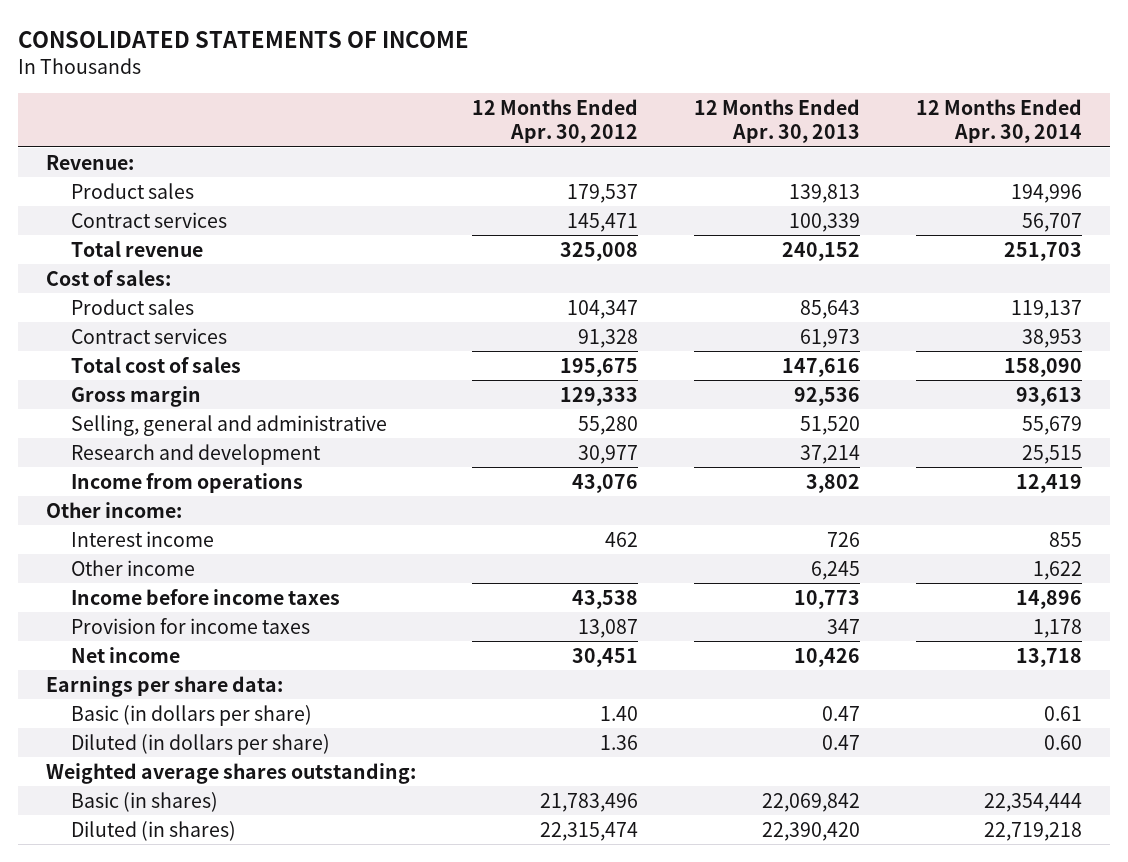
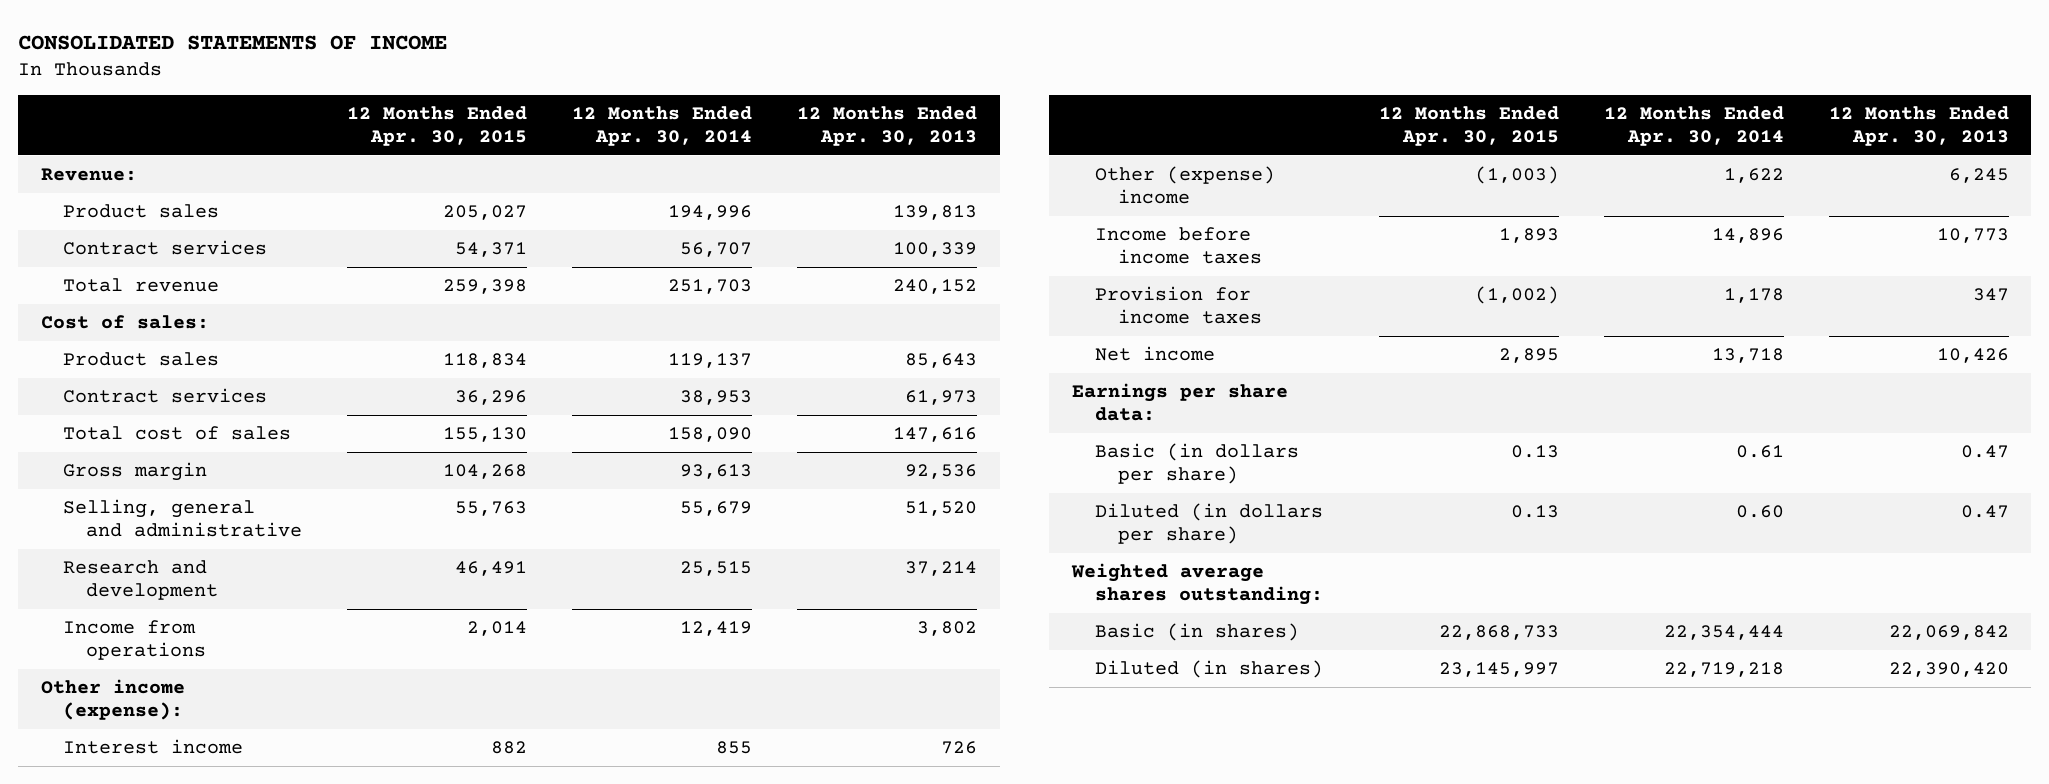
- | 12 Months Ended Apr. 30, 2012 | 12 Months Ended Apr. 30, 2013 | 12 Months Ended Apr. 30, 2014
+ | 12 Months Ended Apr. 30, 2015 | 12 Months Ended Apr. 30, 2014 | 12 Months Ended Apr. 30, 2013
- Other income:
+ Other income (expense):
- Other income | | 6,245 | 1,622
+ Other (expense) income | (1,003) | 1,622 | 6,245

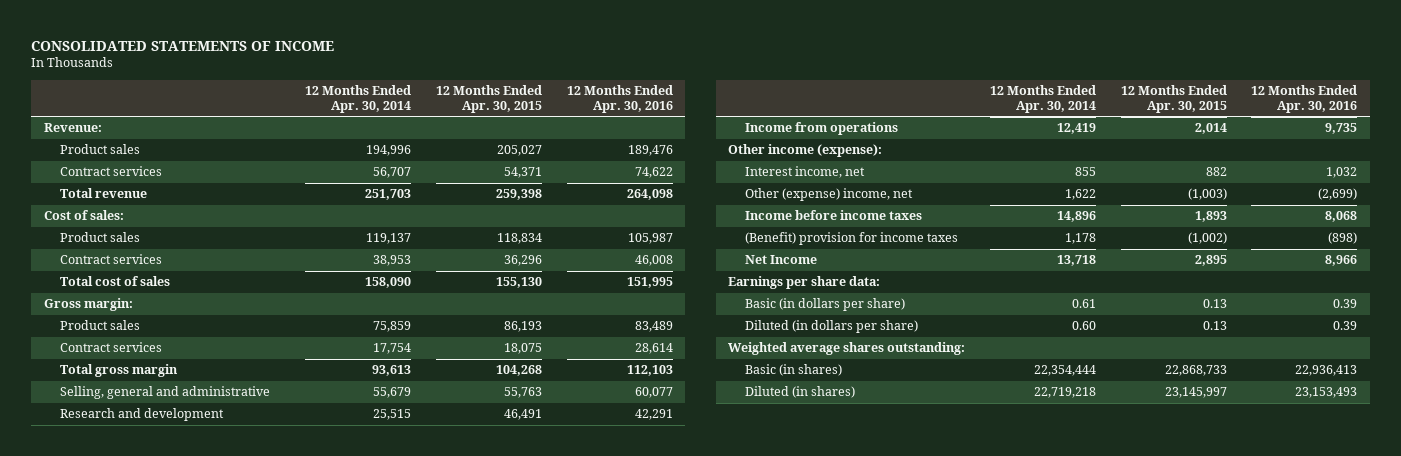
- | 12 Months Ended Apr. 30, 2015 | 12 Months Ended Apr. 30, 2014 | 12 Months Ended Apr. 30, 2013
+ | 12 Months Ended Apr. 30, 2014 | 12 Months Ended Apr. 30, 2015 | 12 Months Ended Apr. 30, 2016
- Gross margin | 104,268 | 93,613 | 92,536
+ Gross margin:
+ Product sales | 75,859 | 86,193 | 83,489
+ Contract services | 17,754 | 18,075 | 28,614
+ Total gross margin | 93,613 | 104,268 | 112,103
- Interest income | 882 | 855 | 726
- Other (expense) income | (1,003) | 1,622 | 6,245
+ Interest income, net | 855 | 882 | 1,032
+ Other (expense) income, net | 1,622 | (1,003) | (2,699)
- Provision for income taxes | (1,002) | 1,178 | 347
- Net income | 2,895 | 13,718 | 10,426
+ (Benefit) provision for income taxes | 1,178 | (1,002) | (898)
+ Net Income | 13,718 | 2,895 | 8,966

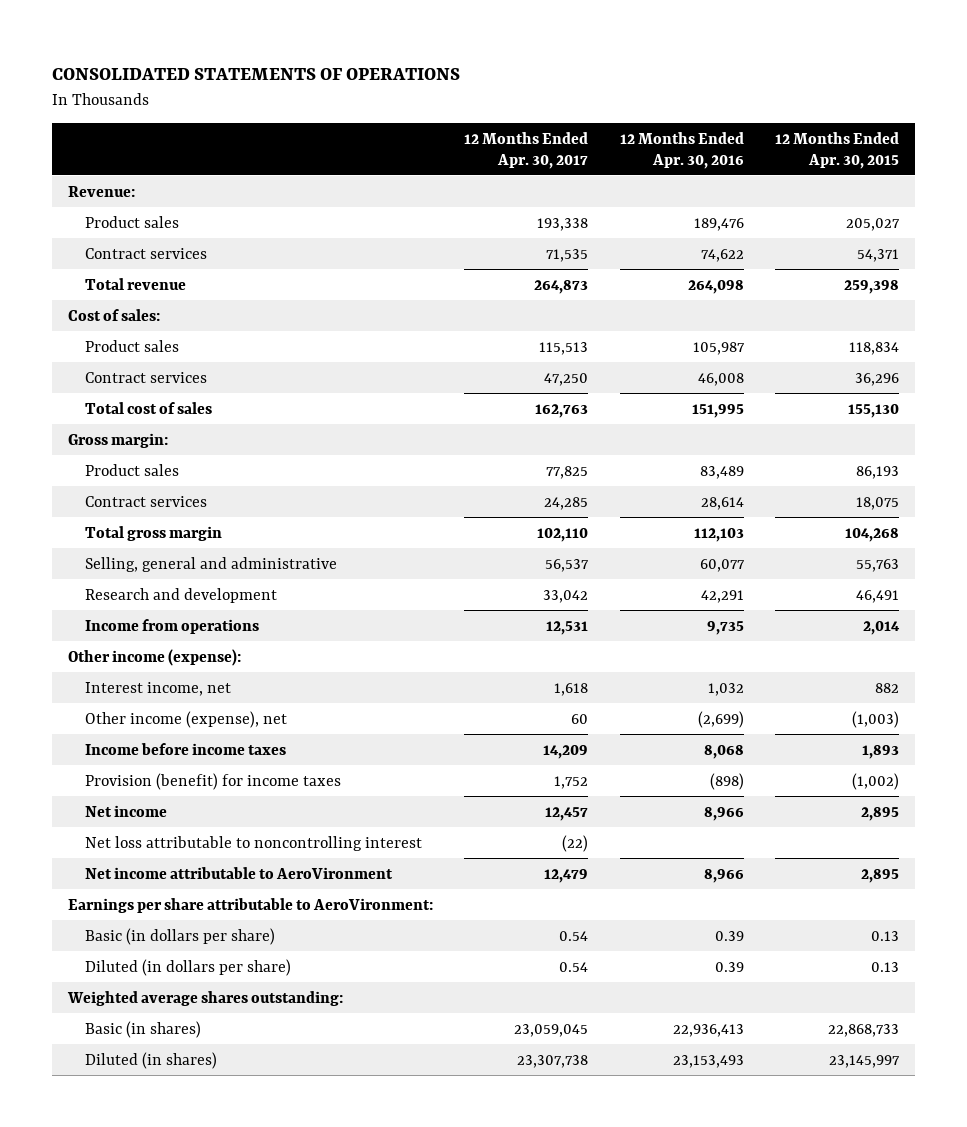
- CONSOLIDATED STATEMENTS OF INCOME
+ CONSOLIDATED STATEMENTS OF OPERATIONS
- | 12 Months Ended Apr. 30, 2014 | 12 Months Ended Apr. 30, 2015 | 12 Months Ended Apr. 30, 2016
+ | 12 Months Ended Apr. 30, 2017 | 12 Months Ended Apr. 30, 2016 | 12 Months Ended Apr. 30, 2015
- Other (expense) income, net | 1,622 | (1,003) | (2,699)
+ Other income (expense), net | 60 | (2,699) | (1,003)
- (Benefit) provision for income taxes | 1,178 | (1,002) | (898)
- Net Income | 13,718 | 2,895 | 8,966
- Earnings per share data:
+ Provision (benefit) for income taxes | 1,752 | (898) | (1,002)
+ Net income | 12,457 | 8,966 | 2,895
+ Net loss attributable to noncontrolling interest | (22) | |
+ Net income attributable to AeroVironment | 12,479 | 8,966 | 2,895
+ Earnings per share attributable to AeroVironment:

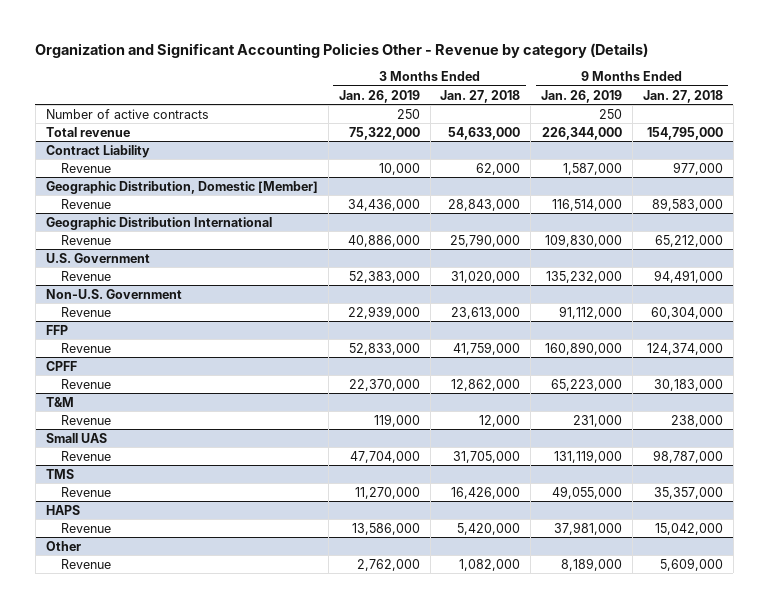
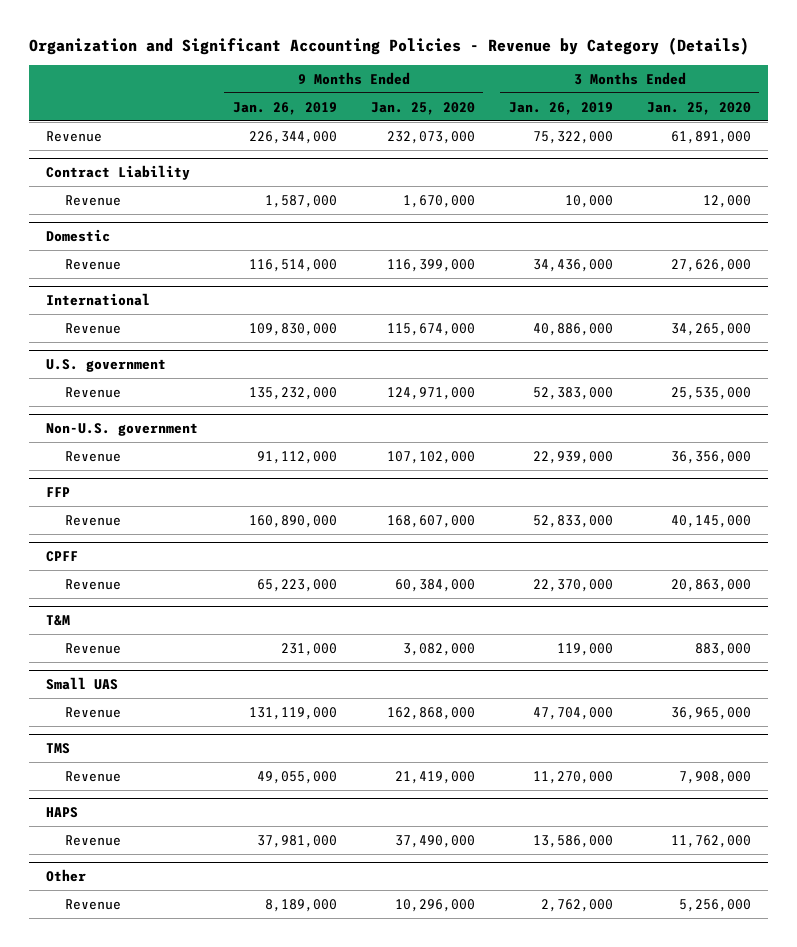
- Organization and Significant Accounting Policies Other - Revenue by category (Details)
+ Organization and Significant Accounting Policies - Revenue by Category (Details)
- | 3 Months Ended Jan. 26, 2019 | 3 Months Ended Jan. 27, 2018 | 9 Months Ended Jan. 26, 2019 | 9 Months Ended Jan. 27, 2018
+ | 9 Months Ended Jan. 26, 2019 | 9 Months Ended Jan. 25, 2020 | 3 Months Ended Jan. 26, 2019 | 3 Months Ended Jan. 25, 2020
- Number of active contracts | 250 | | 250 |
- Total revenue | 75,322,000 | 54,633,000 | 226,344,000 | 154,795,000
+ Revenue | 226,344,000 | 232,073,000 | 75,322,000 | 61,891,000
- Geographic Distribution, Domestic [Member]
+ Domestic
- Geographic Distribution International
+ International
- U.S. Government
+ U.S. government
- Non-U.S. Government
+ Non-U.S. government

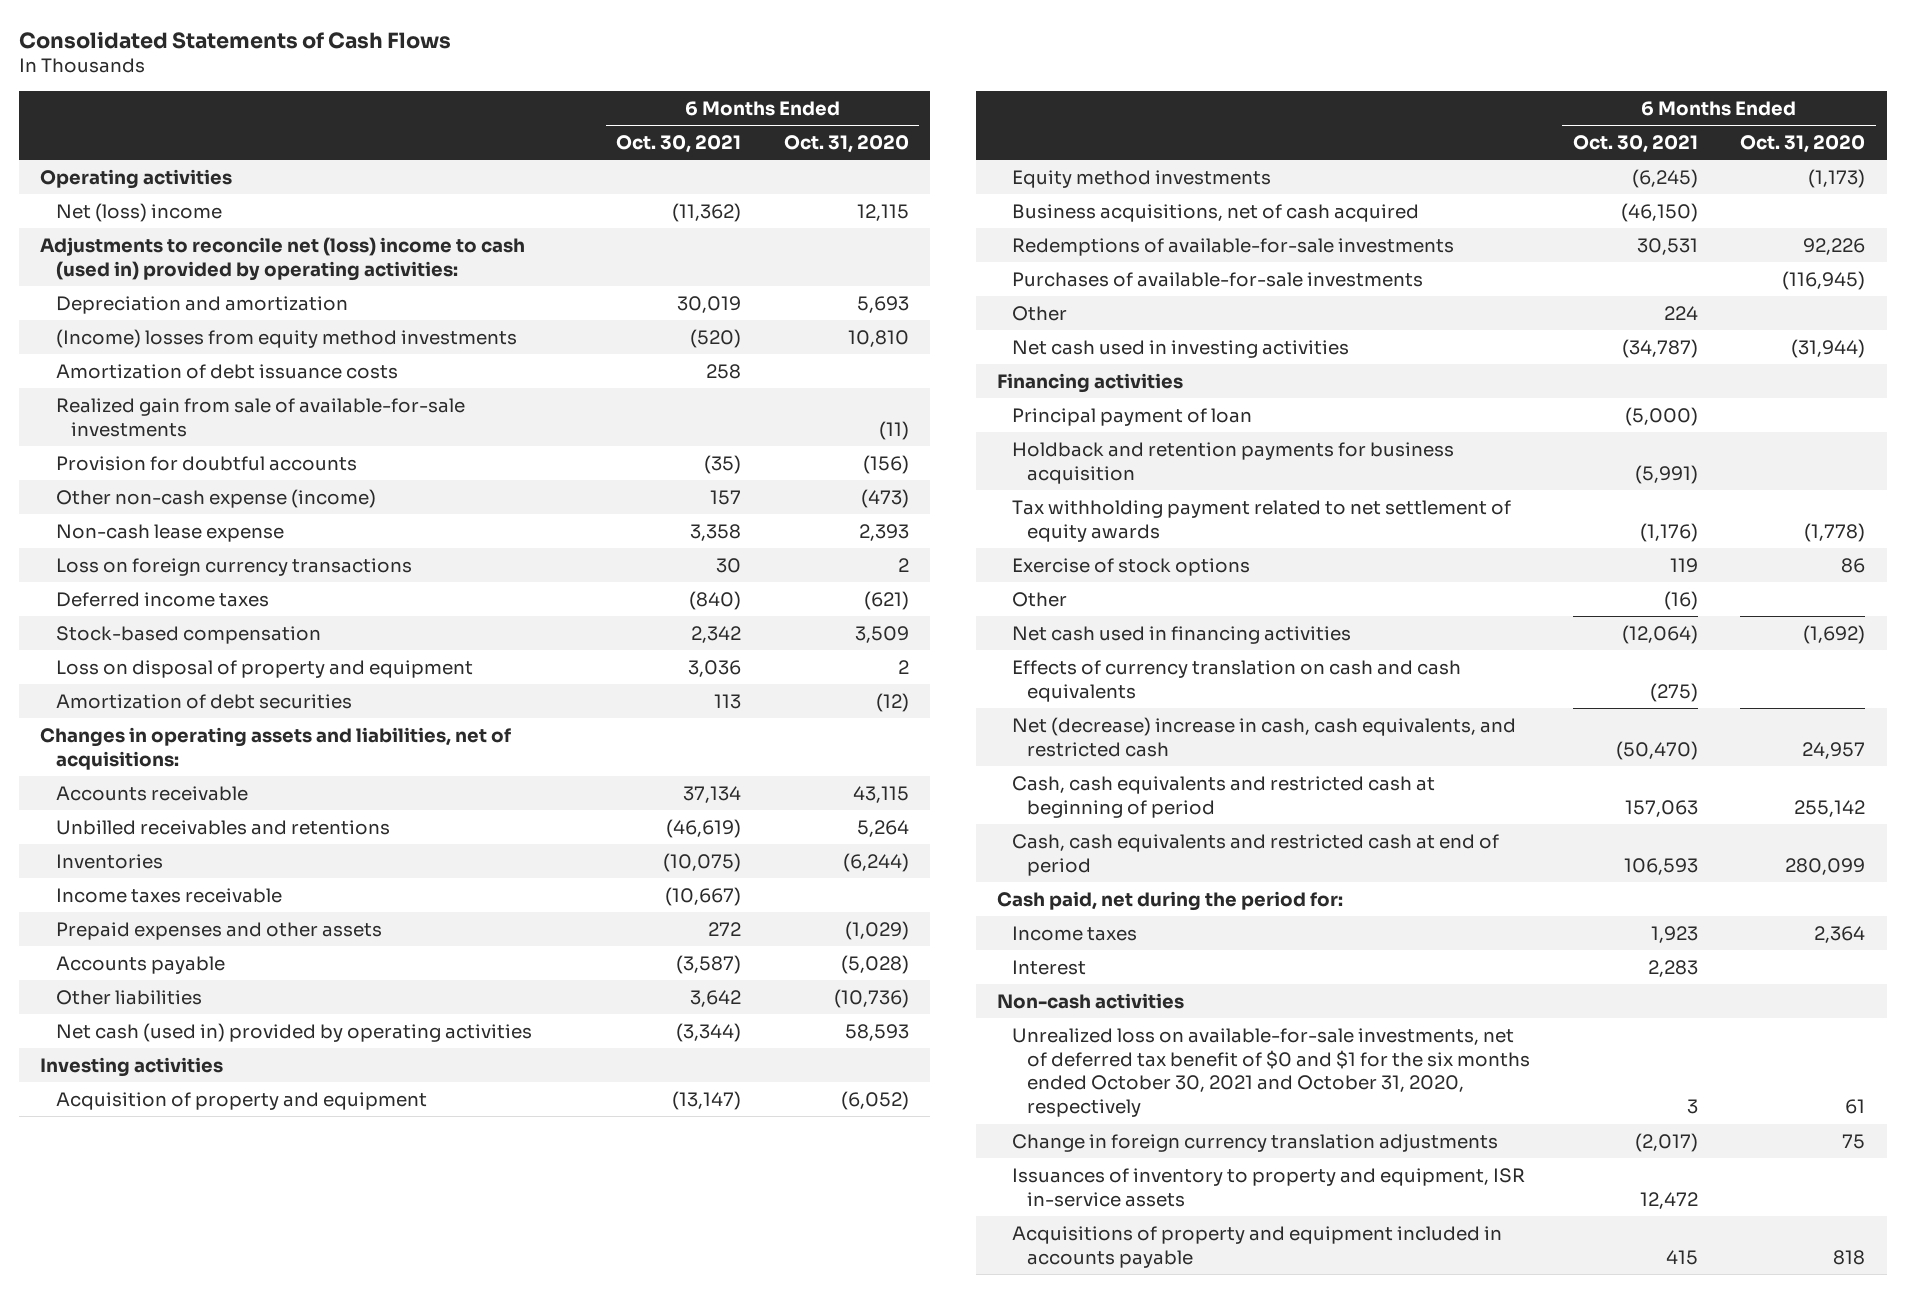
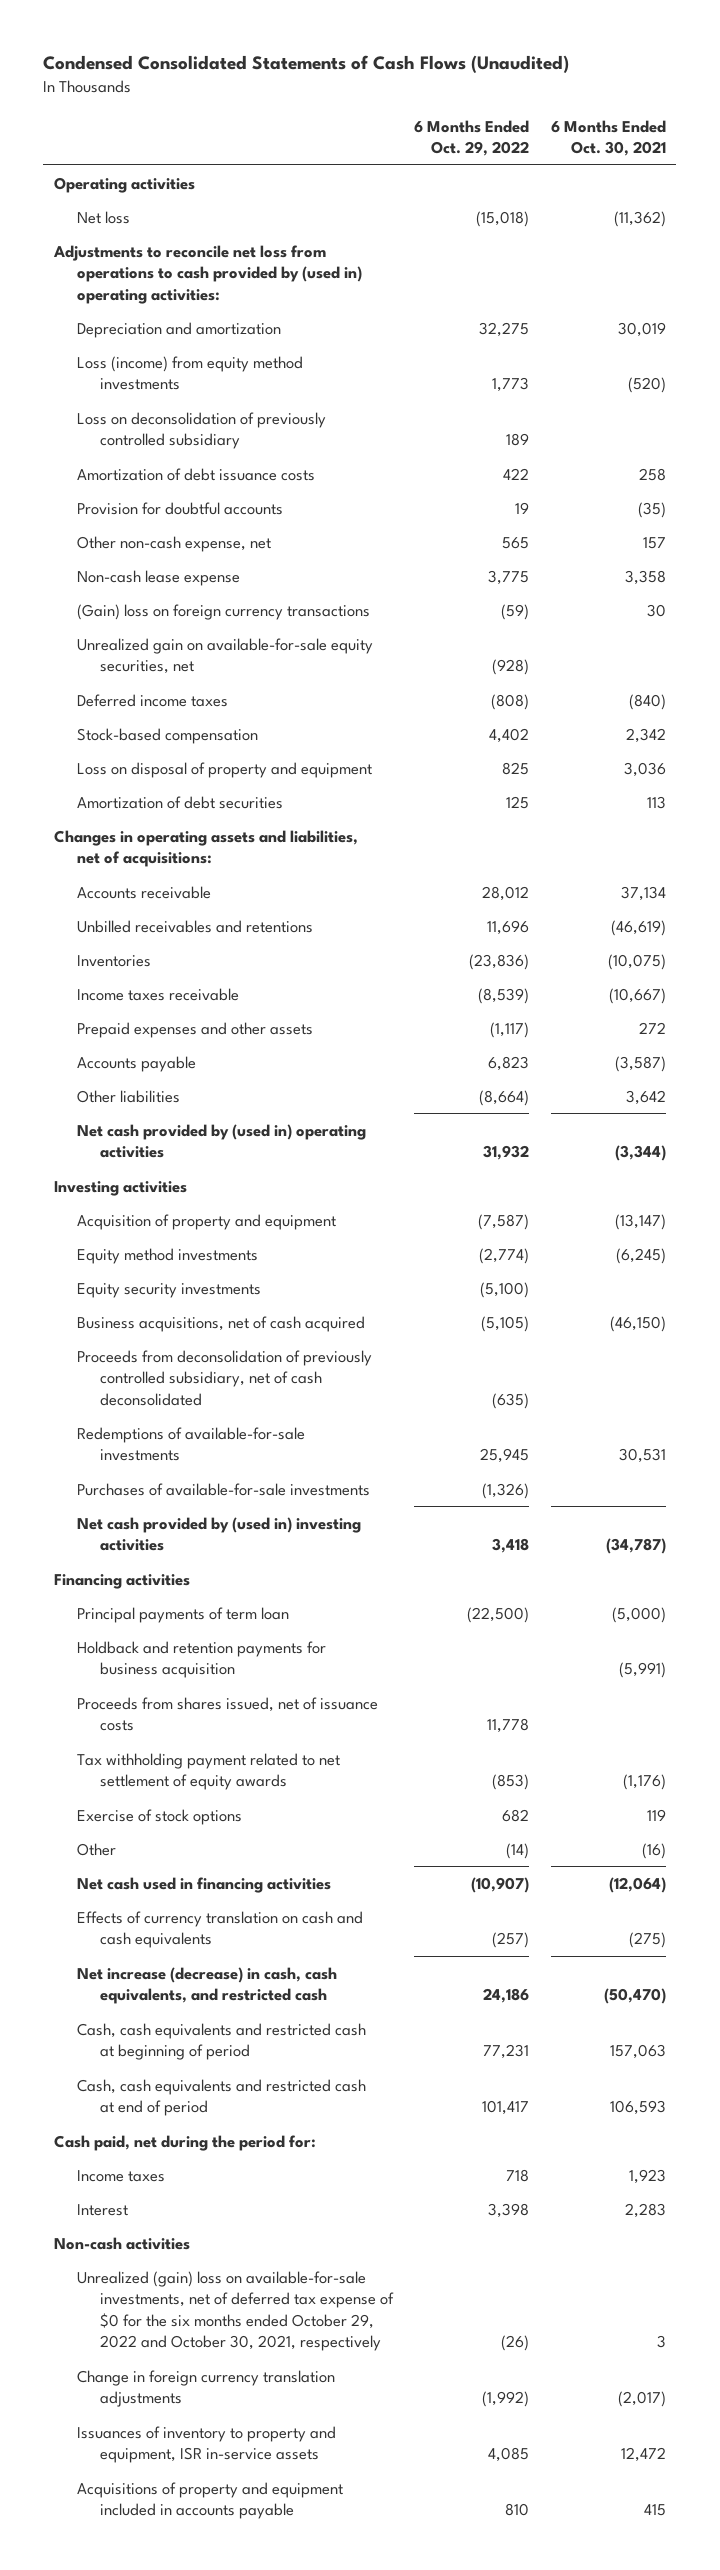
- Consolidated Statements of Cash Flows
+ Condensed Consolidated Statements of Cash Flows (Unaudited)
- | 6 Months Ended Oct. 30, 2021 | 6 Months Ended Oct. 31, 2020
+ | 6 Months Ended Oct. 29, 2022 | 6 Months Ended Oct. 30, 2021
- Net (loss) income | (11,362) | 12,115
- Adjustments to reconcile net (loss) income to cash (used in) provided by operating activities:
+ Net loss | (15,018) | (11,362)
+ Adjustments to reconcile net loss from operations to cash provided by (used in) operating activities:
- (Income) losses from equity method investments | (520) | 10,810
+ Loss (income) from equity method investments | 1,773 | (520)
+ Loss on deconsolidation of previously controlled subsidiary | 189 |
- Realized gain from sale of available-for-sale investments | | (11)
- Other non-cash expense (income) | 157 | (473)
+ Other non-cash expense, net | 565 | 157
- Loss on foreign currency transactions | 30 | 2
+ (Gain) loss on foreign currency transactions | (59) | 30
+ Unrealized gain on available-for-sale equity securities, net | (928) |
- Net cash (used in) provided by operating activities | (3,344) | 58,593
+ Net cash provided by (used in) operating activities | 31,932 | (3,344)
+ Equity security investments | (5,100) |
+ Proceeds from deconsolidation of previously controlled subsidiary, net of cash deconsolidated | (635) |
- Other | 224 |
- Net cash used in investing activities | (34,787) | (31,944)
+ Net cash provided by (used in) investing activities | 3,418 | (34,787)
- Principal payment of loan | (5,000) |
+ Principal payments of term loan | (22,500) | (5,000)
+ Proceeds from shares issued, net of issuance costs | 11,778 |
- Net (decrease) increase in cash, cash equivalents, and restricted cash | (50,470) | 24,957
+ Net increase (decrease) in cash, cash equivalents, and restricted cash | 24,186 | (50,470)
- Unrealized loss on available-for-sale investments, net of deferred tax benefit of $0 and $1 for the six months ended October 30, 2021 and October 31, 2020, respectively | 3 | 61
+ Unrealized (gain) loss on available-for-sale investments, net of deferred tax expense of $0 for the six months ended October 29, 2022 and October 30, 2021, respectively | (26) | 3

